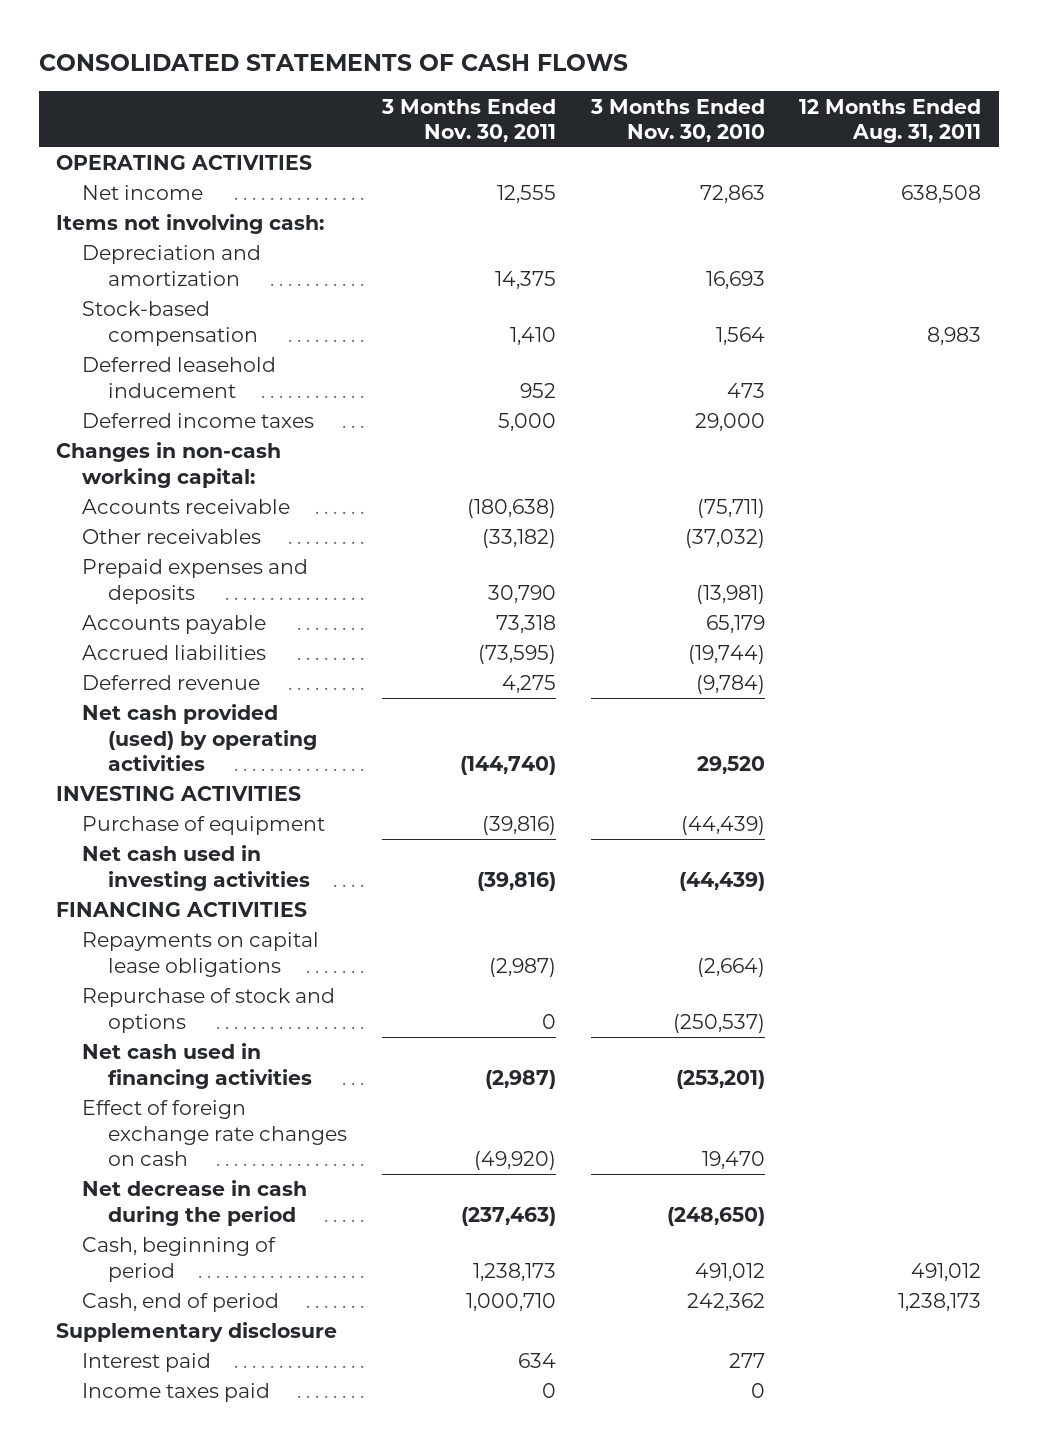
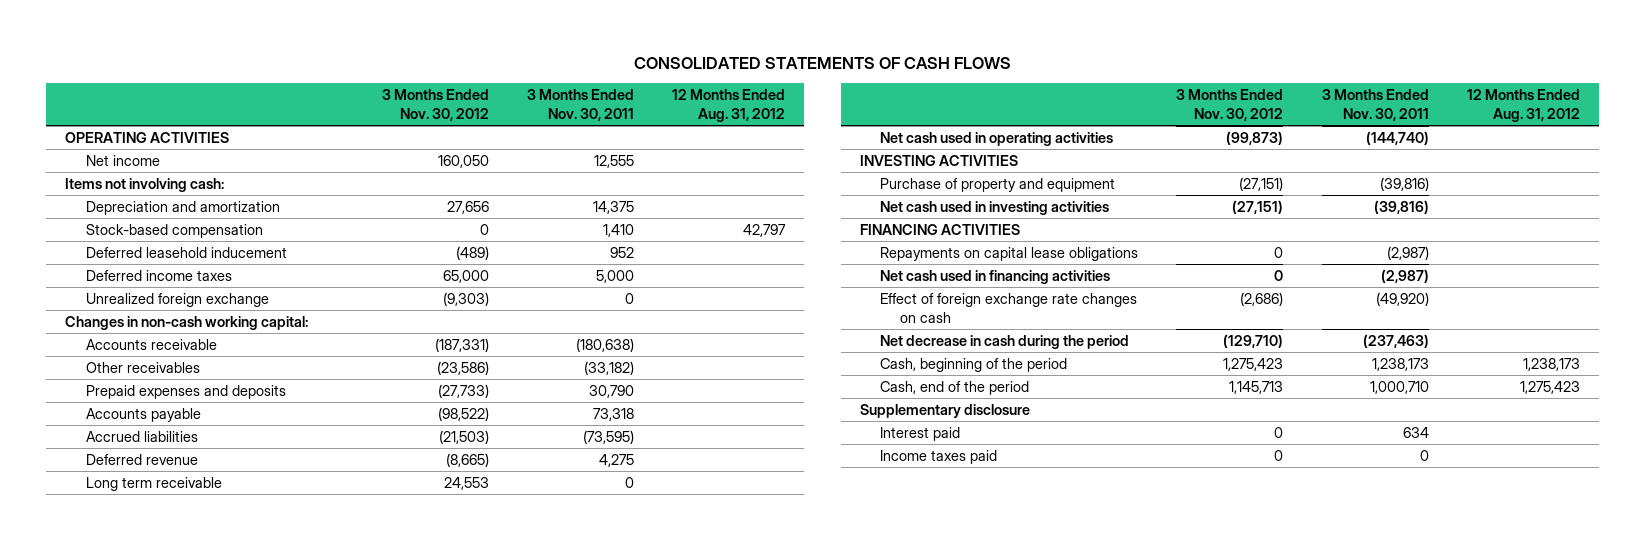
- | 3 Months Ended Nov. 30, 2011 | 3 Months Ended Nov. 30, 2010 | 12 Months Ended Aug. 31, 2011
+ | 3 Months Ended Nov. 30, 2012 | 3 Months Ended Nov. 30, 2011 | 12 Months Ended Aug. 31, 2012
+ Unrealized foreign exchange | (9,303) | 0 |
- Net cash provided (used) by operating activities | (144,740) | 29,520 |
+ Long term receivable | 24,553 | 0 |
+ Net cash used in operating activities | (99,873) | (144,740) |
- Purchase of equipment | (39,816) | (44,439) |
+ Purchase of property and equipment | (27,151) | (39,816) |
- Repurchase of stock and options | 0 | (250,537) |
- Cash, beginning of period | 1,238,173 | 491,012 | 491,012
- Cash, end of period | 1,000,710 | 242,362 | 1,238,173
+ Cash, beginning of the period | 1,275,423 | 1,238,173 | 1,238,173
+ Cash, end of the period | 1,145,713 | 1,000,710 | 1,275,423

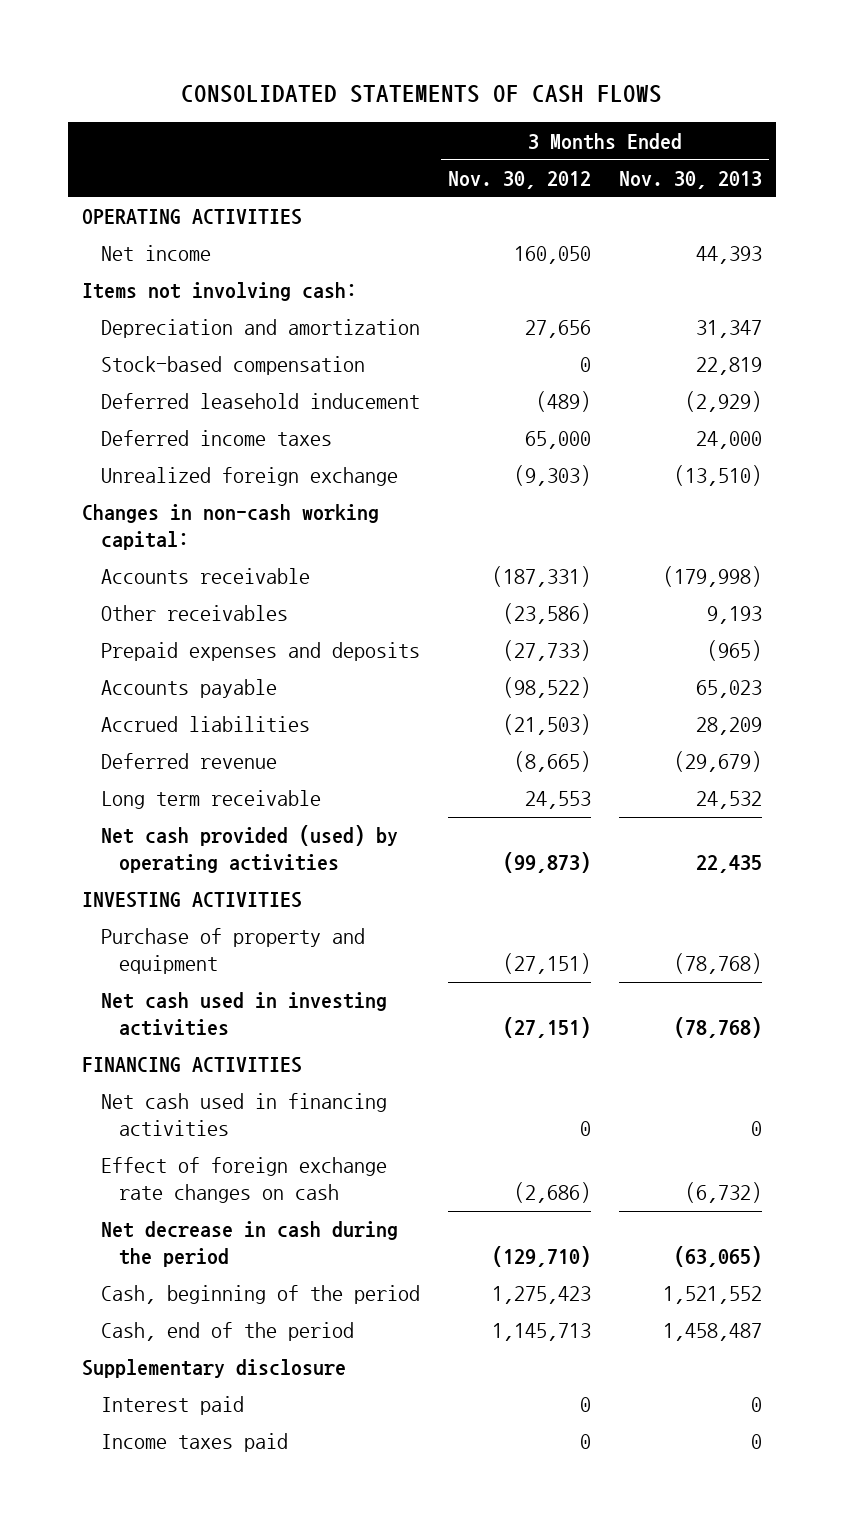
- | 3 Months Ended Nov. 30, 2012 | 3 Months Ended Nov. 30, 2011 | 12 Months Ended Aug. 31, 2012
+ | 3 Months Ended Nov. 30, 2012 | 3 Months Ended Nov. 30, 2013
- Net cash used in operating activities | (99,873) | (144,740) |
+ Net cash provided (used) by operating activities | (99,873) | 22,435
- Repayments on capital lease obligations | 0 | (2,987) |

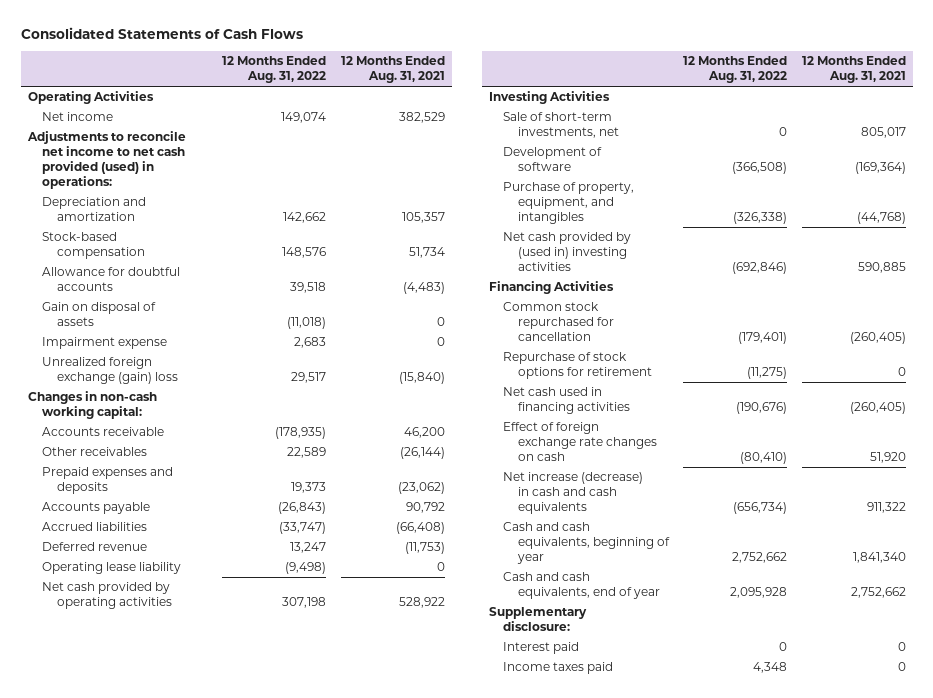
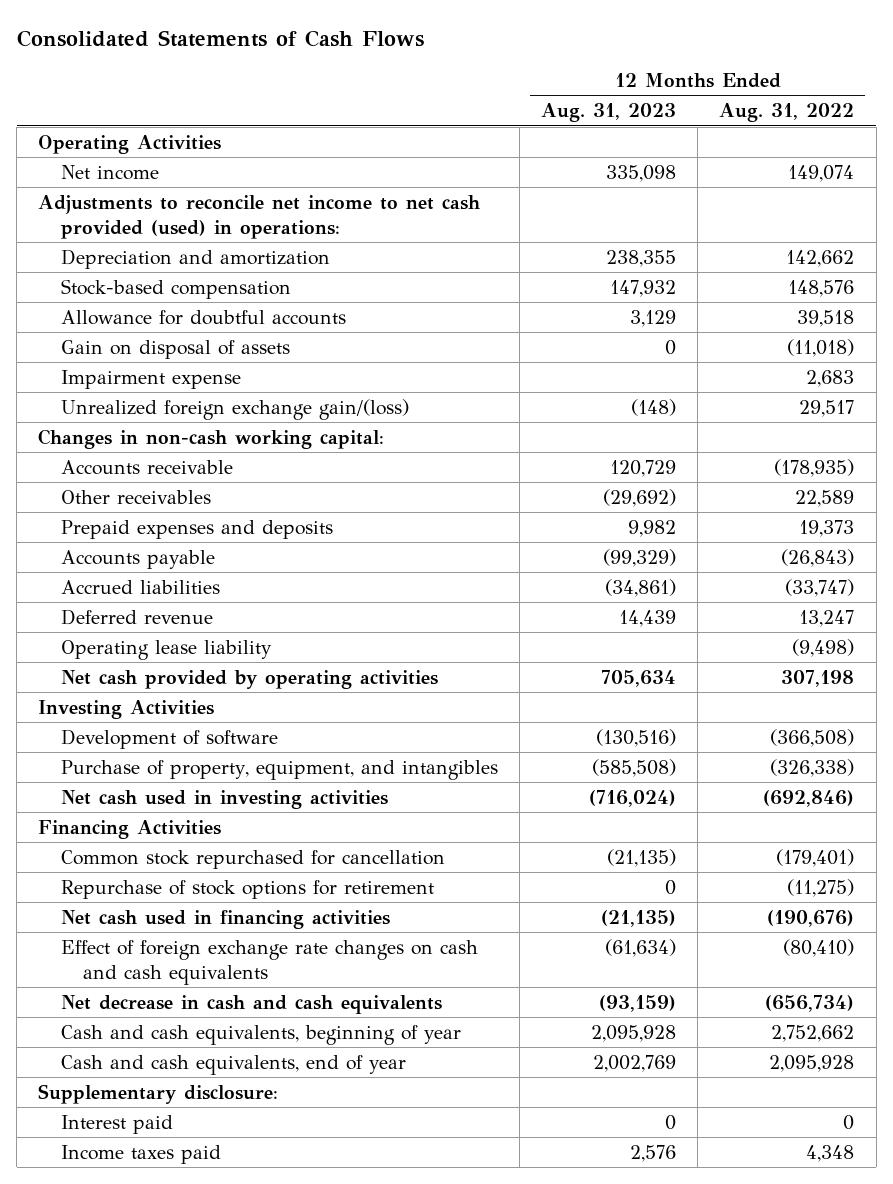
- | 12 Months Ended Aug. 31, 2022 | 12 Months Ended Aug. 31, 2021
+ | 12 Months Ended Aug. 31, 2023 | 12 Months Ended Aug. 31, 2022
- Unrealized foreign exchange (gain) loss | 29,517 | (15,840)
+ Unrealized foreign exchange gain/(loss) | (148) | 29,517
- Sale of short-term investments, net | 0 | 805,017
- Net cash provided by (used in) investing activities | (692,846) | 590,885
+ Net cash used in investing activities | (716,024) | (692,846)
- Effect of foreign exchange rate changes on cash | (80,410) | 51,920
- Net increase (decrease) in cash and cash equivalents | (656,734) | 911,322
+ Effect of foreign exchange rate changes on cash and cash equivalents | (61,634) | (80,410)
+ Net decrease in cash and cash equivalents | (93,159) | (656,734)

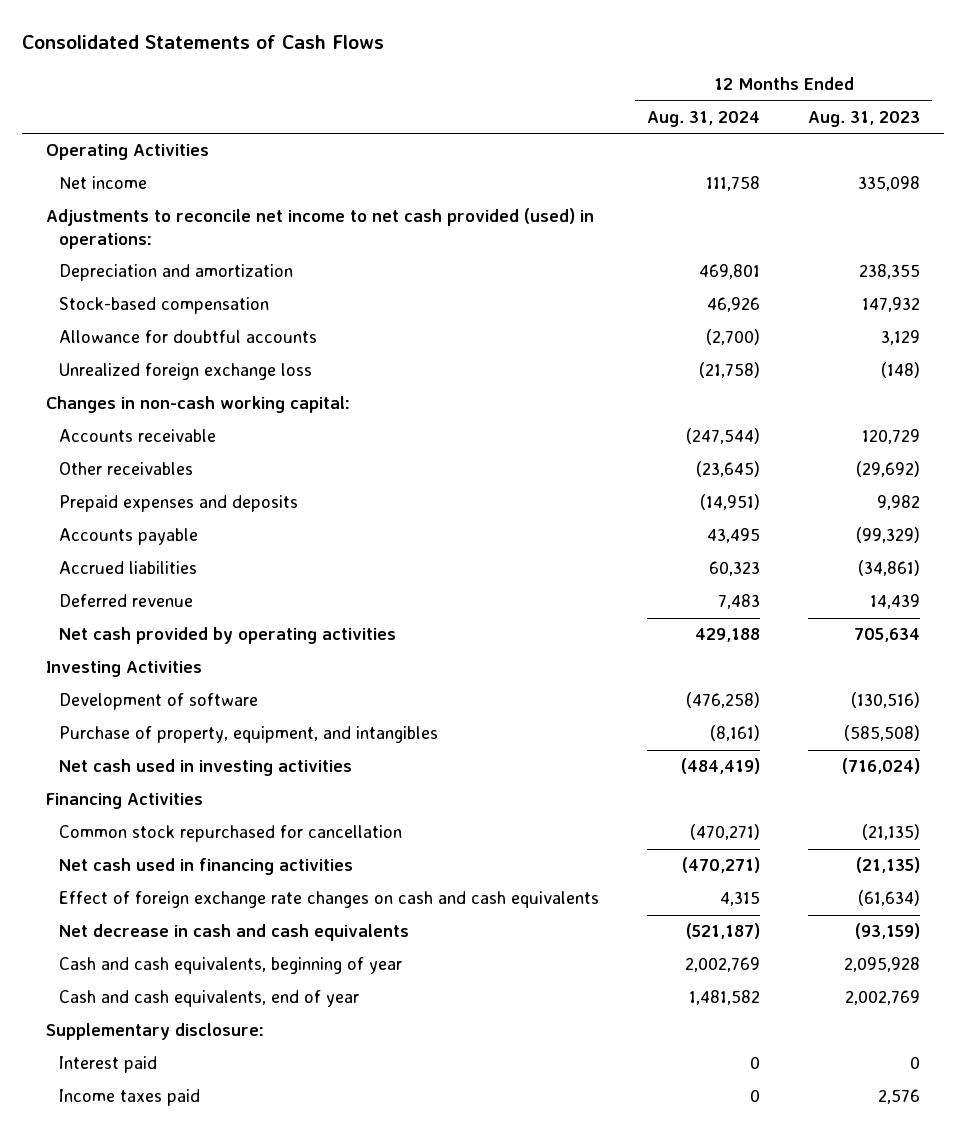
- | 12 Months Ended Aug. 31, 2023 | 12 Months Ended Aug. 31, 2022
+ | 12 Months Ended Aug. 31, 2024 | 12 Months Ended Aug. 31, 2023
- Gain on disposal of assets | 0 | (11,018)
- Impairment expense | | 2,683
- Unrealized foreign exchange gain/(loss) | (148) | 29,517
+ Unrealized foreign exchange loss | (21,758) | (148)
- Operating lease liability | | (9,498)
- Repurchase of stock options for retirement | 0 | (11,275)

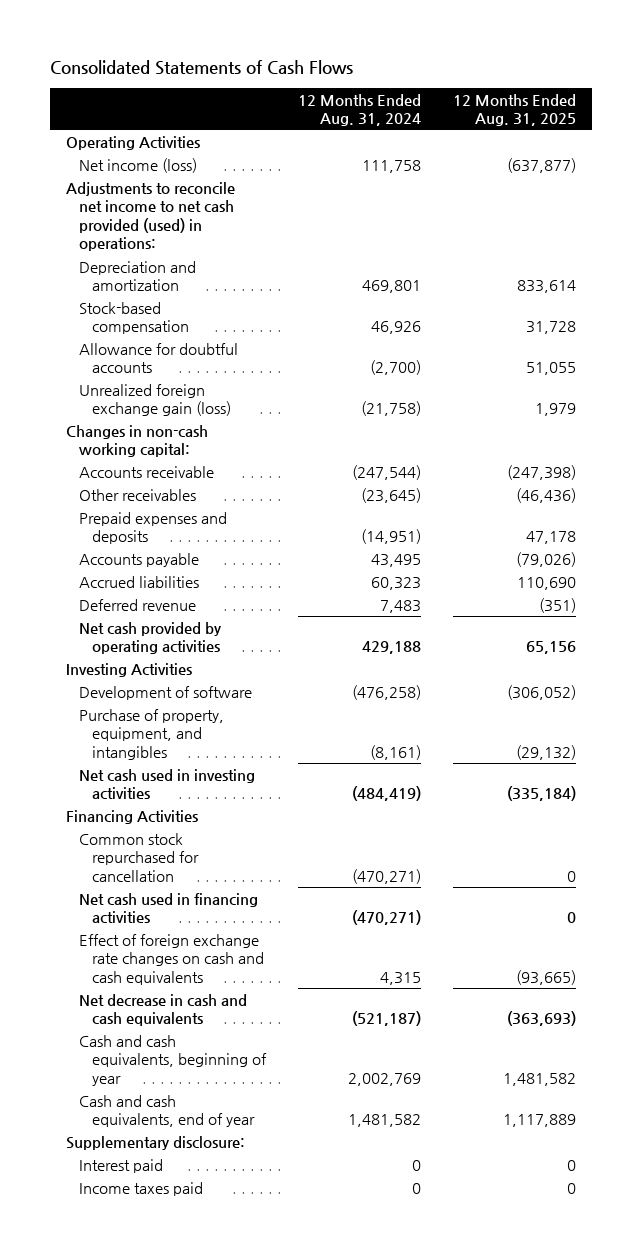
- | 12 Months Ended Aug. 31, 2024 | 12 Months Ended Aug. 31, 2023
+ | 12 Months Ended Aug. 31, 2024 | 12 Months Ended Aug. 31, 2025
- Net income | 111,758 | 335,098
+ Net income (loss) | 111,758 | (637,877)
- Unrealized foreign exchange loss | (21,758) | (148)
+ Unrealized foreign exchange gain (loss) | (21,758) | 1,979

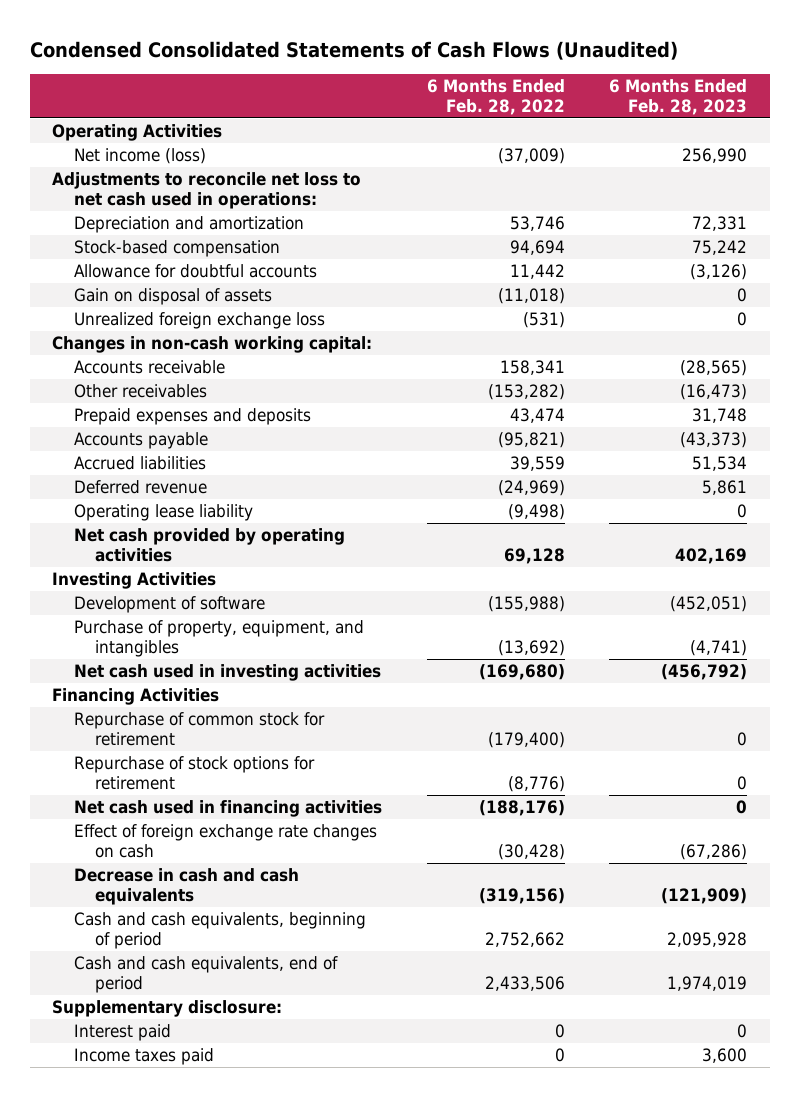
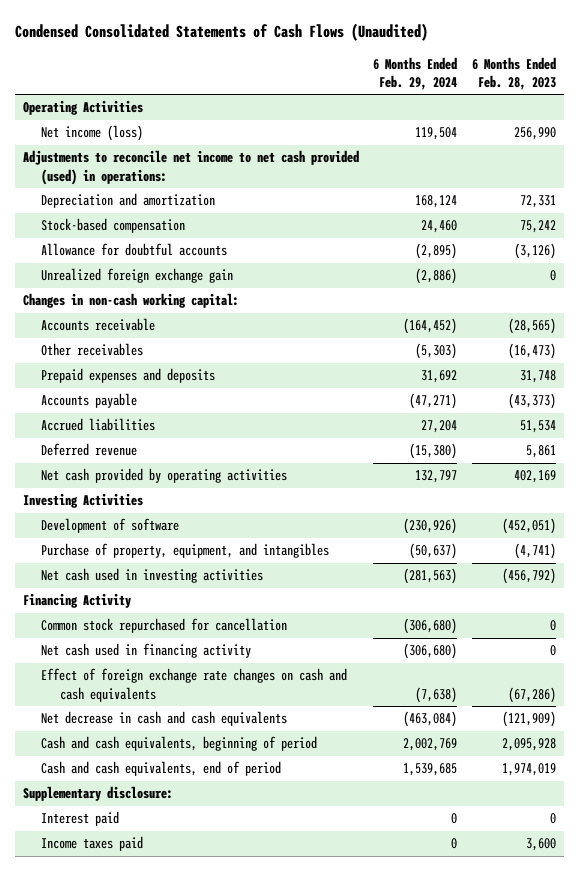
- | 6 Months Ended Feb. 28, 2022 | 6 Months Ended Feb. 28, 2023
+ | 6 Months Ended Feb. 29, 2024 | 6 Months Ended Feb. 28, 2023
- Adjustments to reconcile net loss to net cash used in operations:
+ Adjustments to reconcile net income to net cash provided (used) in operations:
- Gain on disposal of assets | (11,018) | 0
- Unrealized foreign exchange loss | (531) | 0
+ Unrealized foreign exchange gain | (2,886) | 0
- Operating lease liability | (9,498) | 0
- Financing Activities
- Repurchase of common stock for retirement | (179,400) | 0
- Repurchase of stock options for retirement | (8,776) | 0
- Net cash used in financing activities | (188,176) | 0
- Effect of foreign exchange rate changes on cash | (30,428) | (67,286)
- Decrease in cash and cash equivalents | (319,156) | (121,909)
+ Financing Activity
+ Common stock repurchased for cancellation | (306,680) | 0
+ Net cash used in financing activity | (306,680) | 0
+ Effect of foreign exchange rate changes on cash and cash equivalents | (7,638) | (67,286)
+ Net decrease in cash and cash equivalents | (463,084) | (121,909)

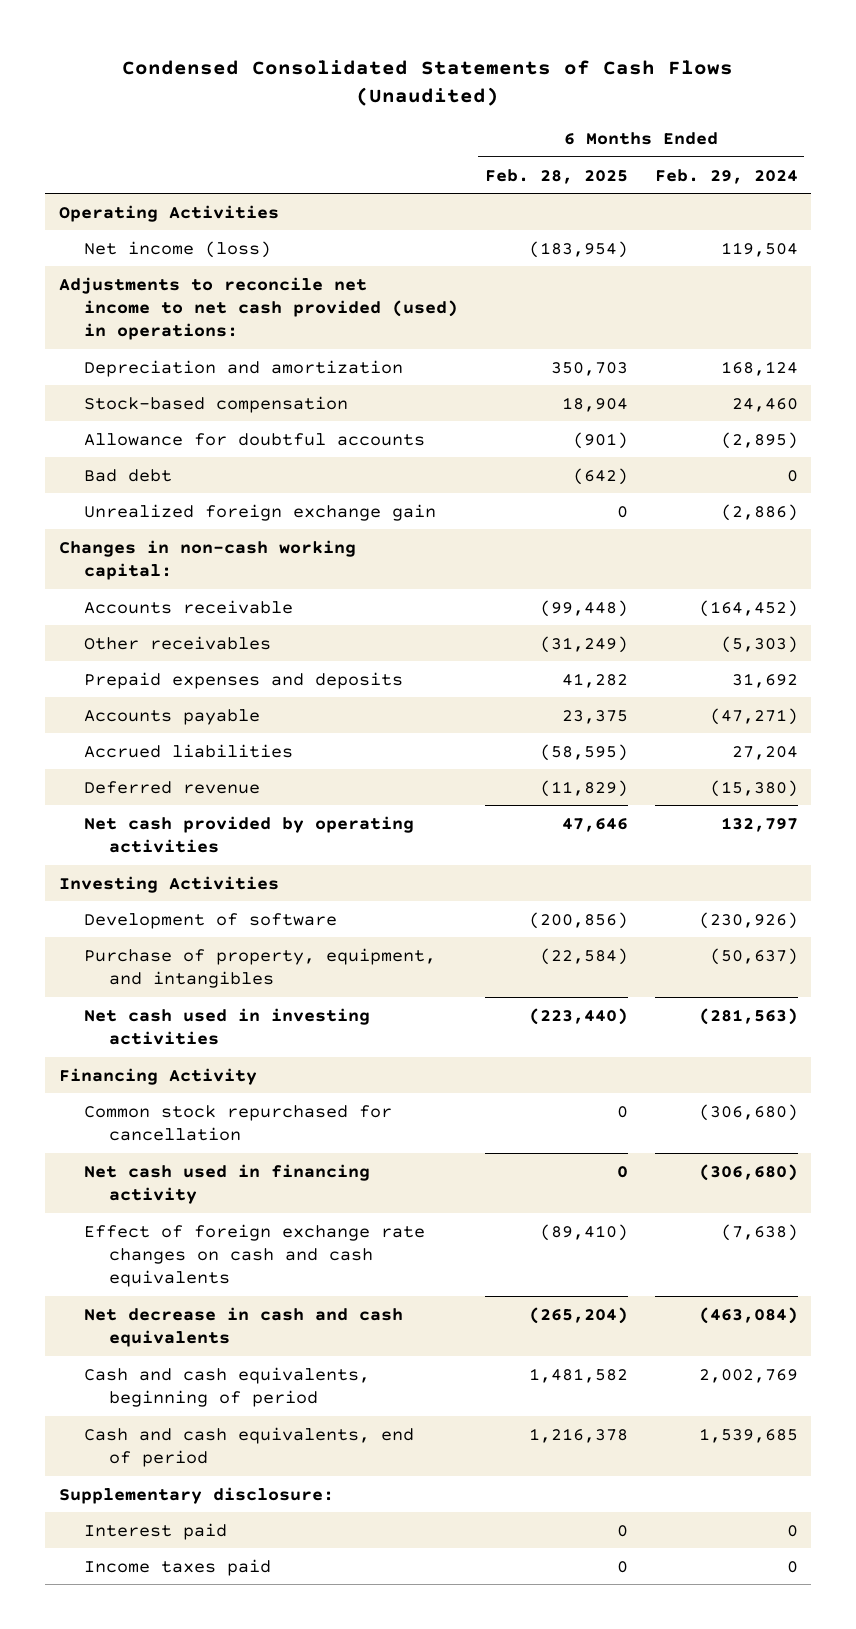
- | 6 Months Ended Feb. 29, 2024 | 6 Months Ended Feb. 28, 2023
+ | 6 Months Ended Feb. 28, 2025 | 6 Months Ended Feb. 29, 2024
+ Bad debt | (642) | 0

